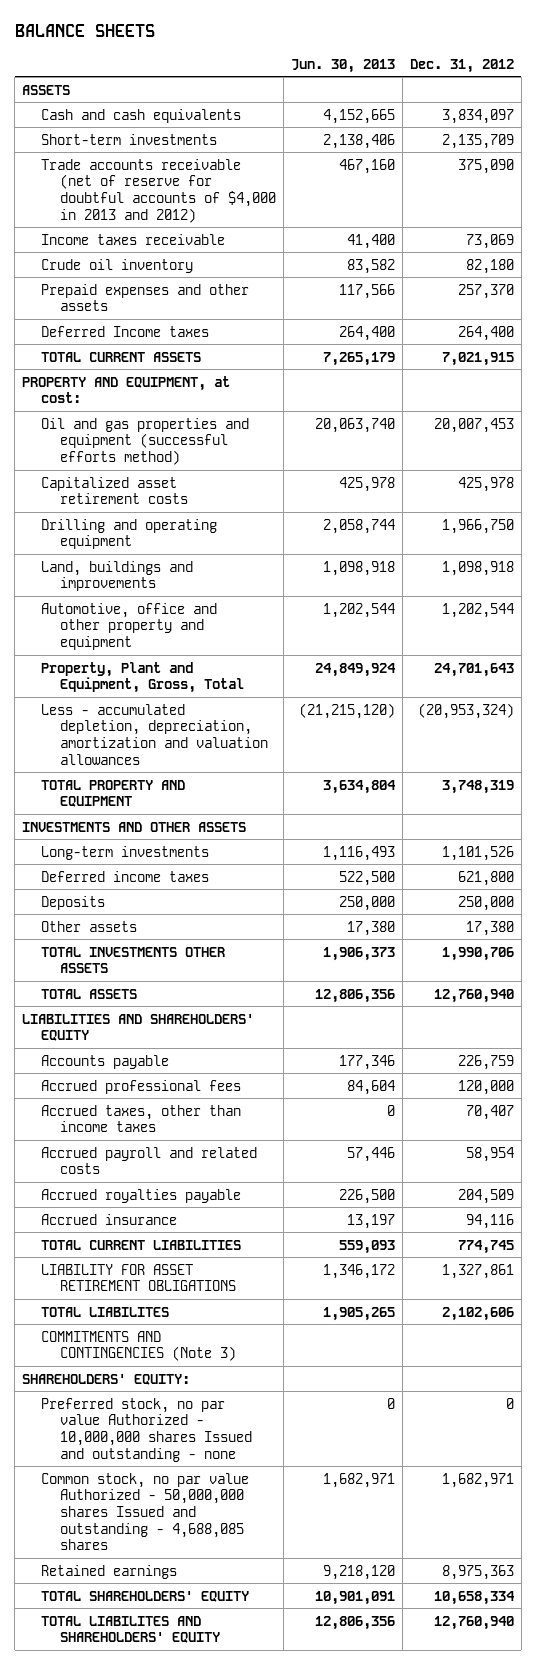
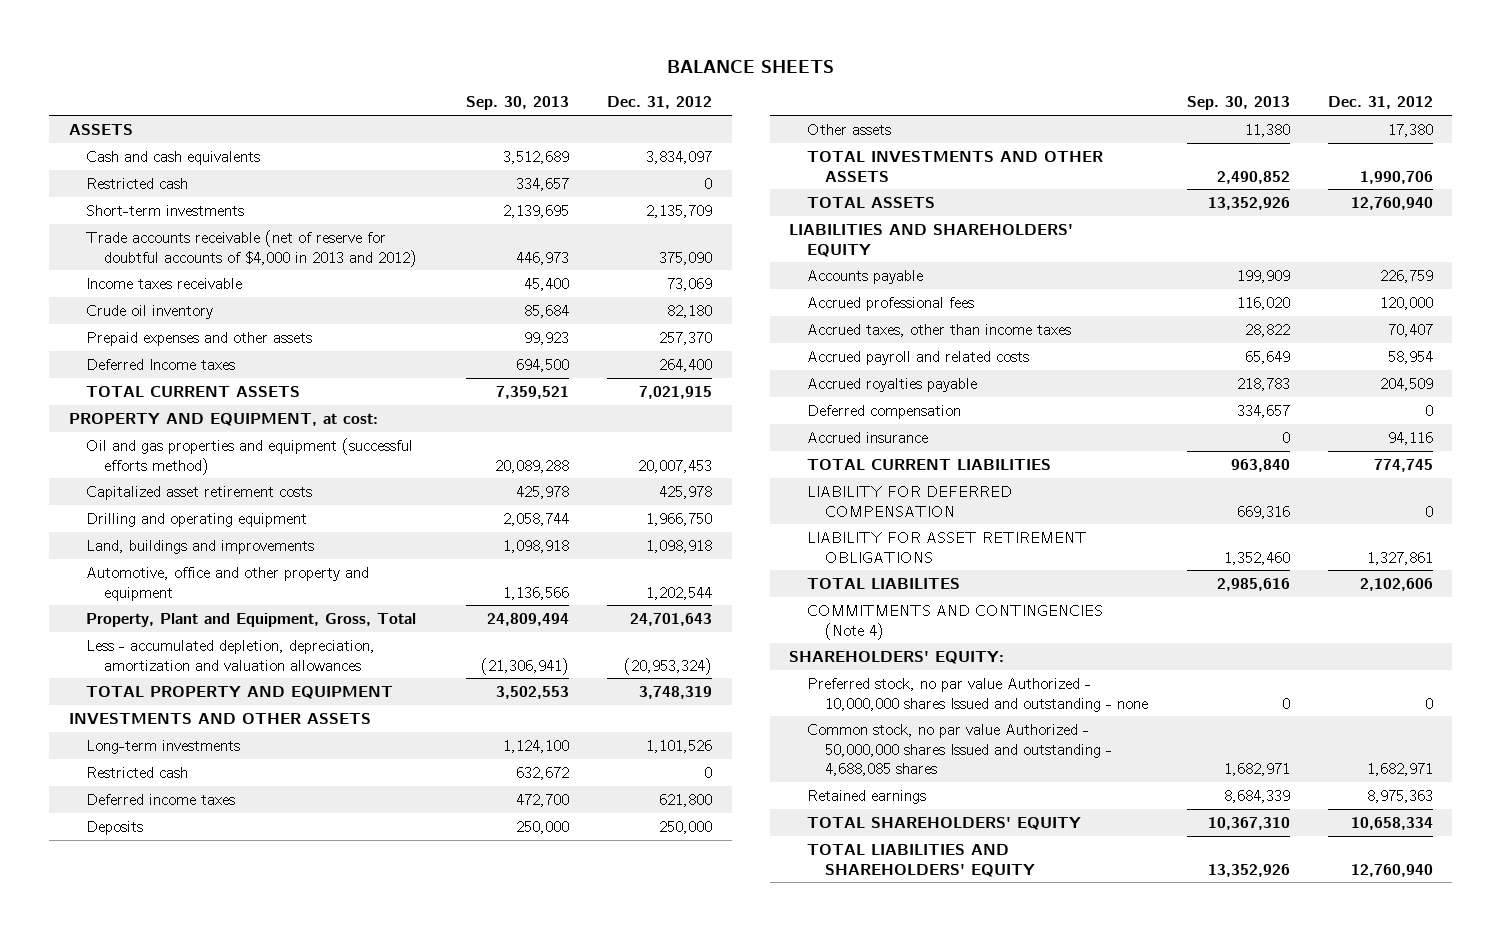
- | Jun. 30, 2013 | Dec. 31, 2012
+ | Sep. 30, 2013 | Dec. 31, 2012
+ Restricted cash | 334,657 | 0
+ Restricted cash | 632,672 | 0
- TOTAL INVESTMENTS OTHER ASSETS | 1,906,373 | 1,990,706
+ TOTAL INVESTMENTS AND OTHER ASSETS | 2,490,852 | 1,990,706
+ Deferred compensation | 334,657 | 0
+ LIABILITY FOR DEFERRED COMPENSATION | 669,316 | 0
- COMMITMENTS AND CONTINGENCIES (Note 3)
+ COMMITMENTS AND CONTINGENCIES (Note 4)
- TOTAL LIABILITES AND SHAREHOLDERS' EQUITY | 12,806,356 | 12,760,940
+ TOTAL LIABILITIES AND SHAREHOLDERS' EQUITY | 13,352,926 | 12,760,940

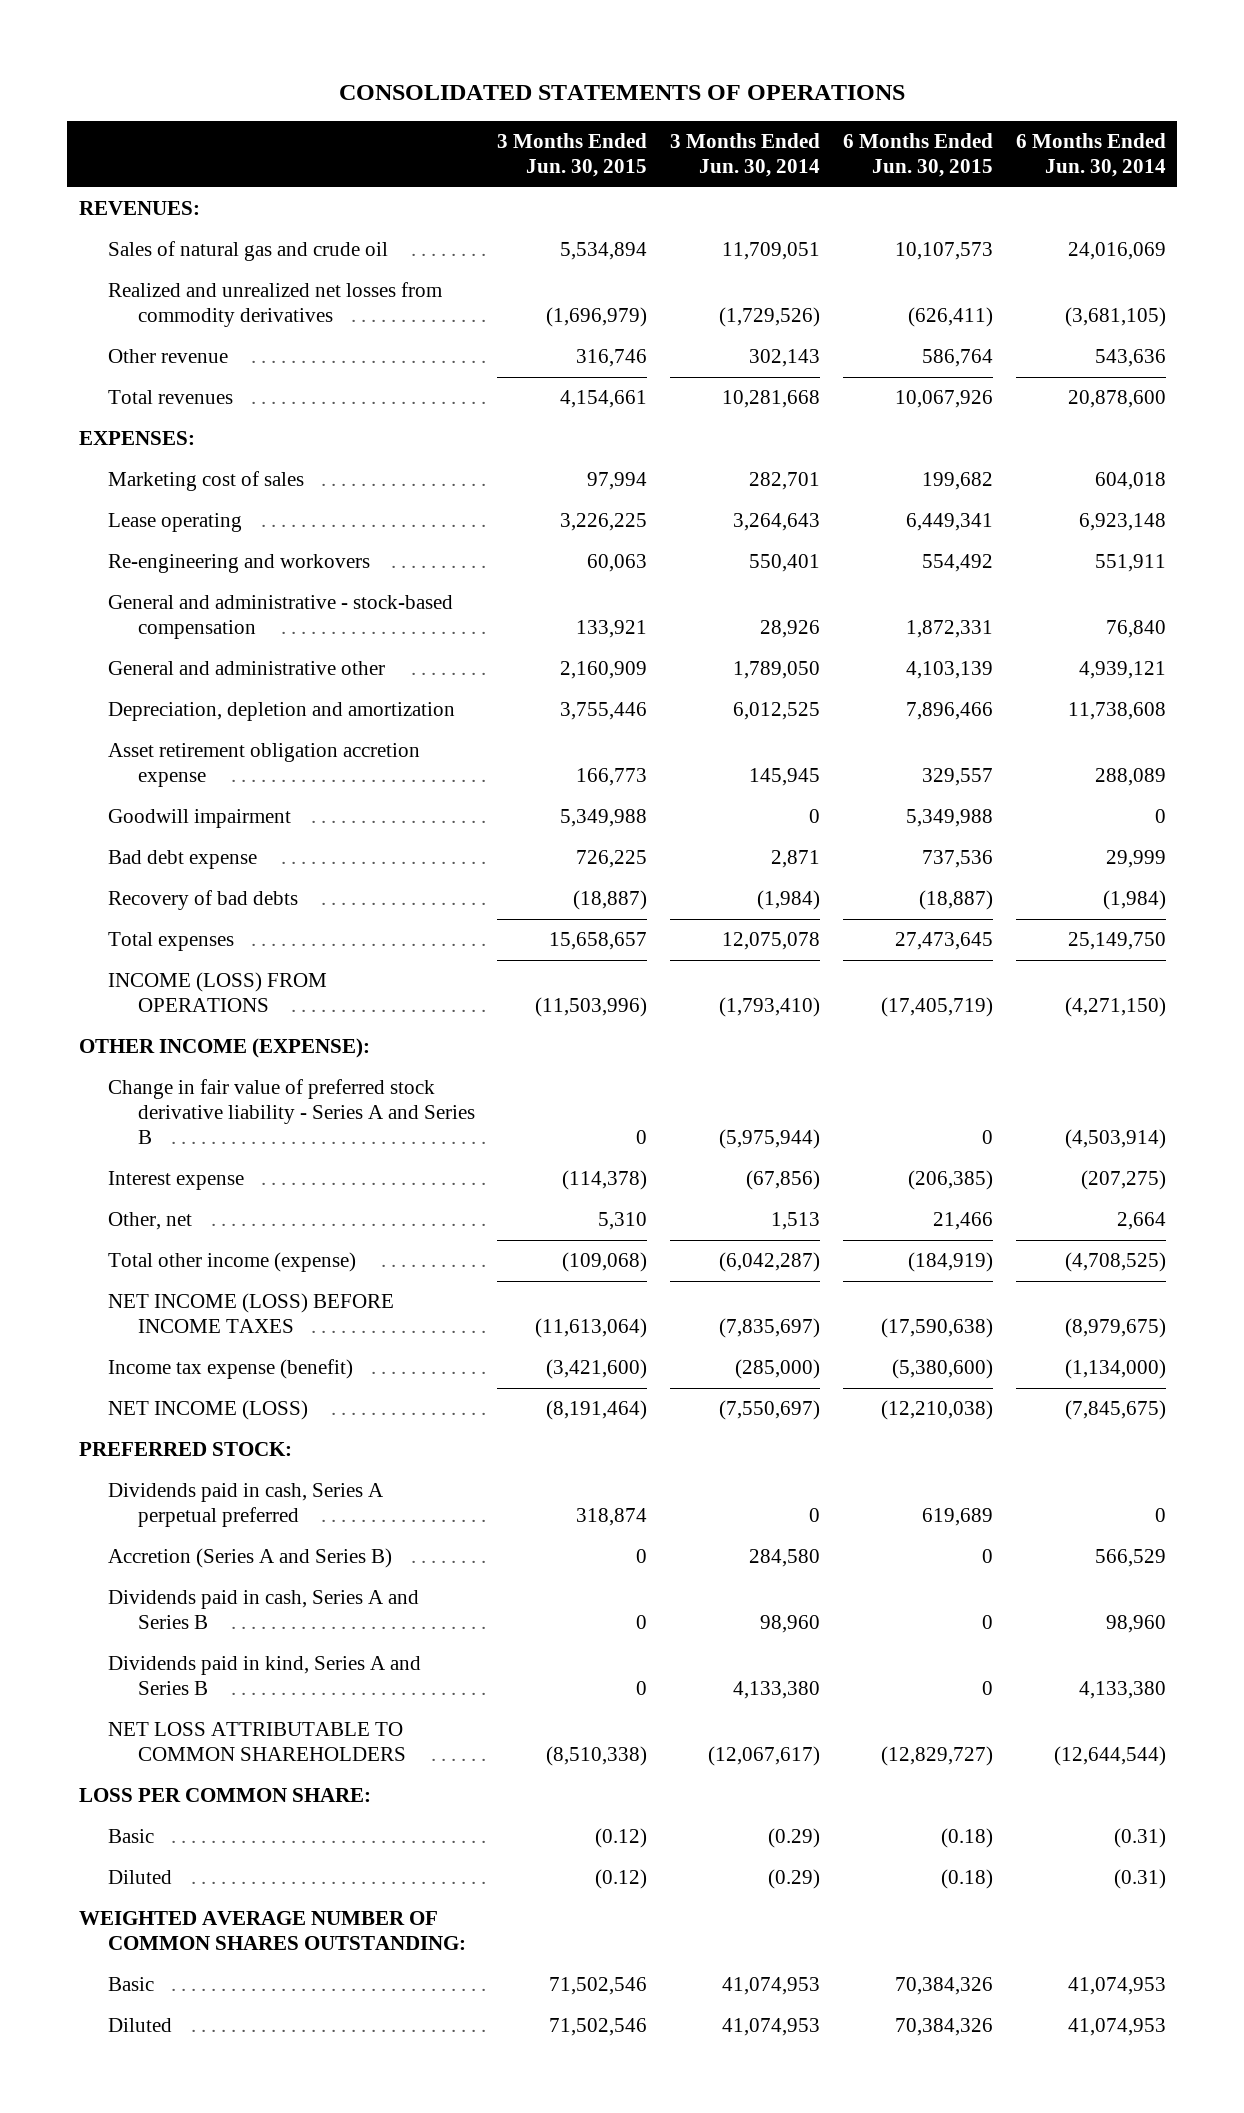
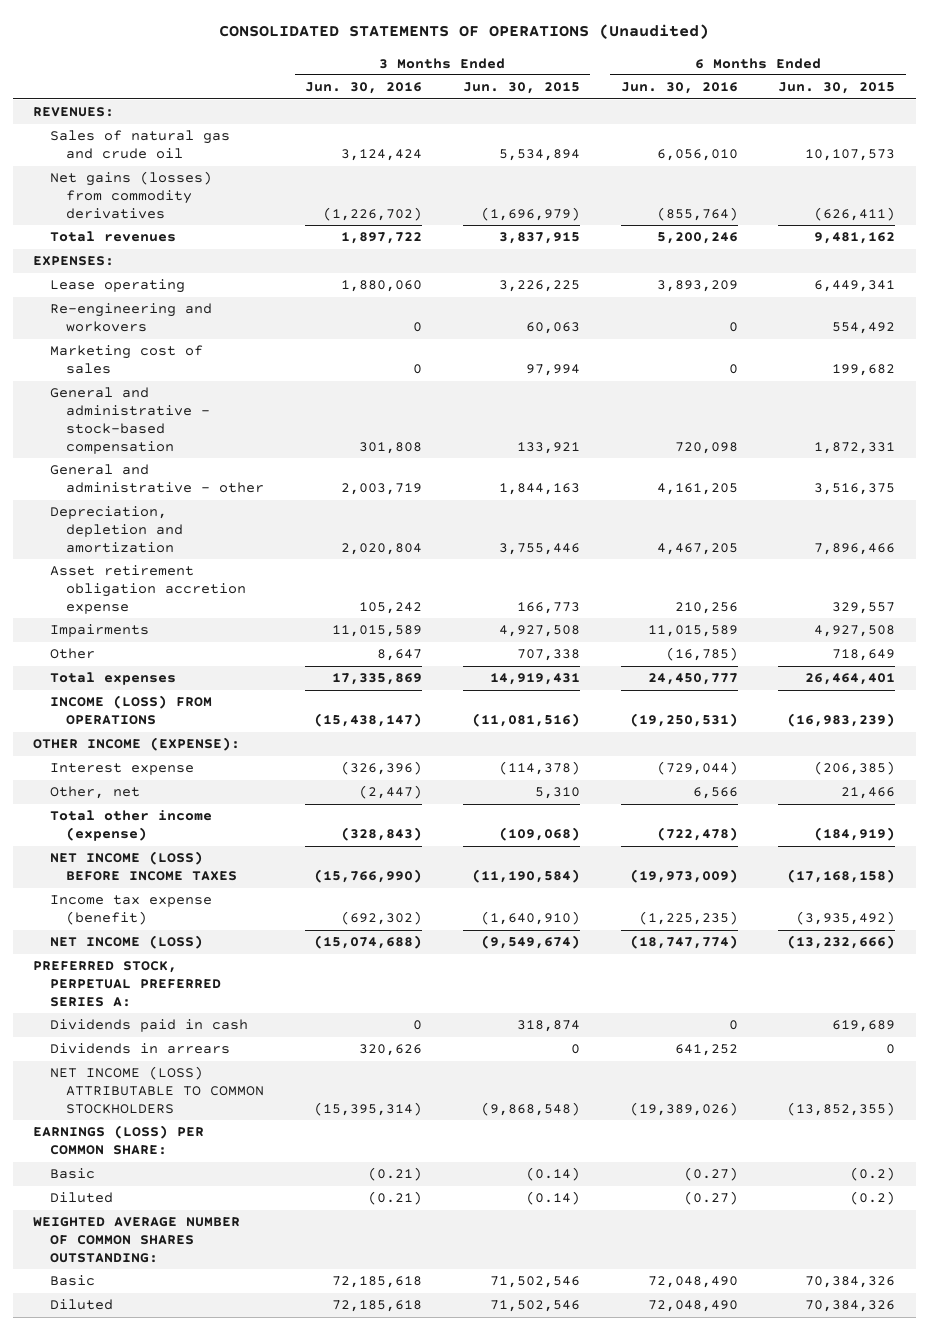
- CONSOLIDATED STATEMENTS OF OPERATIONS
+ CONSOLIDATED STATEMENTS OF OPERATIONS (Unaudited)
- | 3 Months Ended Jun. 30, 2015 | 3 Months Ended Jun. 30, 2014 | 6 Months Ended Jun. 30, 2015 | 6 Months Ended Jun. 30, 2014
+ | 3 Months Ended Jun. 30, 2016 | 3 Months Ended Jun. 30, 2015 | 6 Months Ended Jun. 30, 2016 | 6 Months Ended Jun. 30, 2015
- Realized and unrealized net losses from commodity derivatives | (1,696,979) | (1,729,526) | (626,411) | (3,681,105)
- Other revenue | 316,746 | 302,143 | 586,764 | 543,636
- Total revenues | 4,154,661 | 10,281,668 | 10,067,926 | 20,878,600
+ Net gains (losses) from commodity derivatives | (1,226,702) | (1,696,979) | (855,764) | (626,411)
+ Total revenues | 1,897,722 | 3,837,915 | 5,200,246 | 9,481,162
moved down: Marketing cost of sales | 0 | 97,994 | 0 | 199,682
- General and administrative other | 2,160,909 | 1,789,050 | 4,103,139 | 4,939,121
+ General and administrative - other | 2,003,719 | 1,844,163 | 4,161,205 | 3,516,375
- Goodwill impairment | 5,349,988 | 0 | 5,349,988 | 0
- Bad debt expense | 726,225 | 2,871 | 737,536 | 29,999
- Recovery of bad debts | (18,887) | (1,984) | (18,887) | (1,984)
- Total expenses | 15,658,657 | 12,075,078 | 27,473,645 | 25,149,750
- INCOME (LOSS) FROM OPERATIONS | (11,503,996) | (1,793,410) | (17,405,719) | (4,271,150)
+ Impairments | 11,015,589 | 4,927,508 | 11,015,589 | 4,927,508
+ Other | 8,647 | 707,338 | (16,785) | 718,649
+ Total expenses | 17,335,869 | 14,919,431 | 24,450,777 | 26,464,401
+ INCOME (LOSS) FROM OPERATIONS | (15,438,147) | (11,081,516) | (19,250,531) | (16,983,239)
- Change in fair value of preferred stock derivative liability - Series A and Series B | 0 | (5,975,944) | 0 | (4,503,914)
- NET INCOME (LOSS) BEFORE INCOME TAXES | (11,613,064) | (7,835,697) | (17,590,638) | (8,979,675)
- Income tax expense (benefit) | (3,421,600) | (285,000) | (5,380,600) | (1,134,000)
- NET INCOME (LOSS) | (8,191,464) | (7,550,697) | (12,210,038) | (7,845,675)
- PREFERRED STOCK:
- Dividends paid in cash, Series A perpetual preferred | 318,874 | 0 | 619,689 | 0
- Accretion (Series A and Series B) | 0 | 284,580 | 0 | 566,529
- Dividends paid in cash, Series A and Series B | 0 | 98,960 | 0 | 98,960
- Dividends paid in kind, Series A and Series B | 0 | 4,133,380 | 0 | 4,133,380
- NET LOSS ATTRIBUTABLE TO COMMON SHAREHOLDERS | (8,510,338) | (12,067,617) | (12,829,727) | (12,644,544)
- LOSS PER COMMON SHARE:
- Basic | (0.12) | (0.29) | (0.18) | (0.31)
- Diluted | (0.12) | (0.29) | (0.18) | (0.31)
+ NET INCOME (LOSS) BEFORE INCOME TAXES | (15,766,990) | (11,190,584) | (19,973,009) | (17,168,158)
+ Income tax expense (benefit) | (692,302) | (1,640,910) | (1,225,235) | (3,935,492)
+ NET INCOME (LOSS) | (15,074,688) | (9,549,674) | (18,747,774) | (13,232,666)
+ PREFERRED STOCK, PERPETUAL PREFERRED SERIES A:
+ Dividends paid in cash | 0 | 318,874 | 0 | 619,689
+ Dividends in arrears | 320,626 | 0 | 641,252 | 0
+ NET INCOME (LOSS) ATTRIBUTABLE TO COMMON STOCKHOLDERS | (15,395,314) | (9,868,548) | (19,389,026) | (13,852,355)
+ EARNINGS (LOSS) PER COMMON SHARE:
+ Basic | (0.21) | (0.14) | (0.27) | (0.2)
+ Diluted | (0.21) | (0.14) | (0.27) | (0.2)

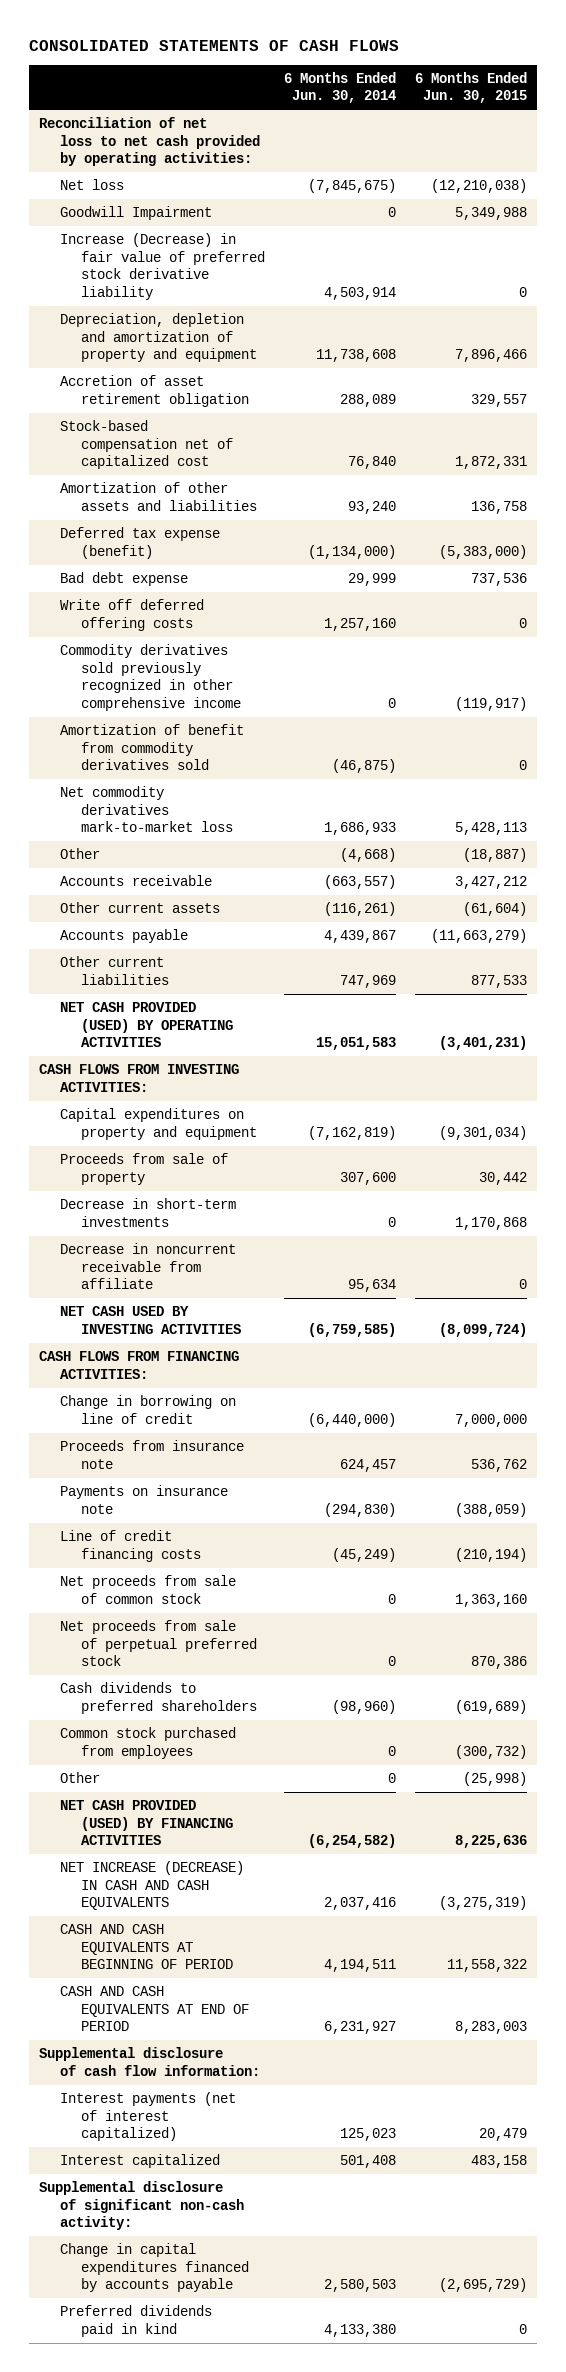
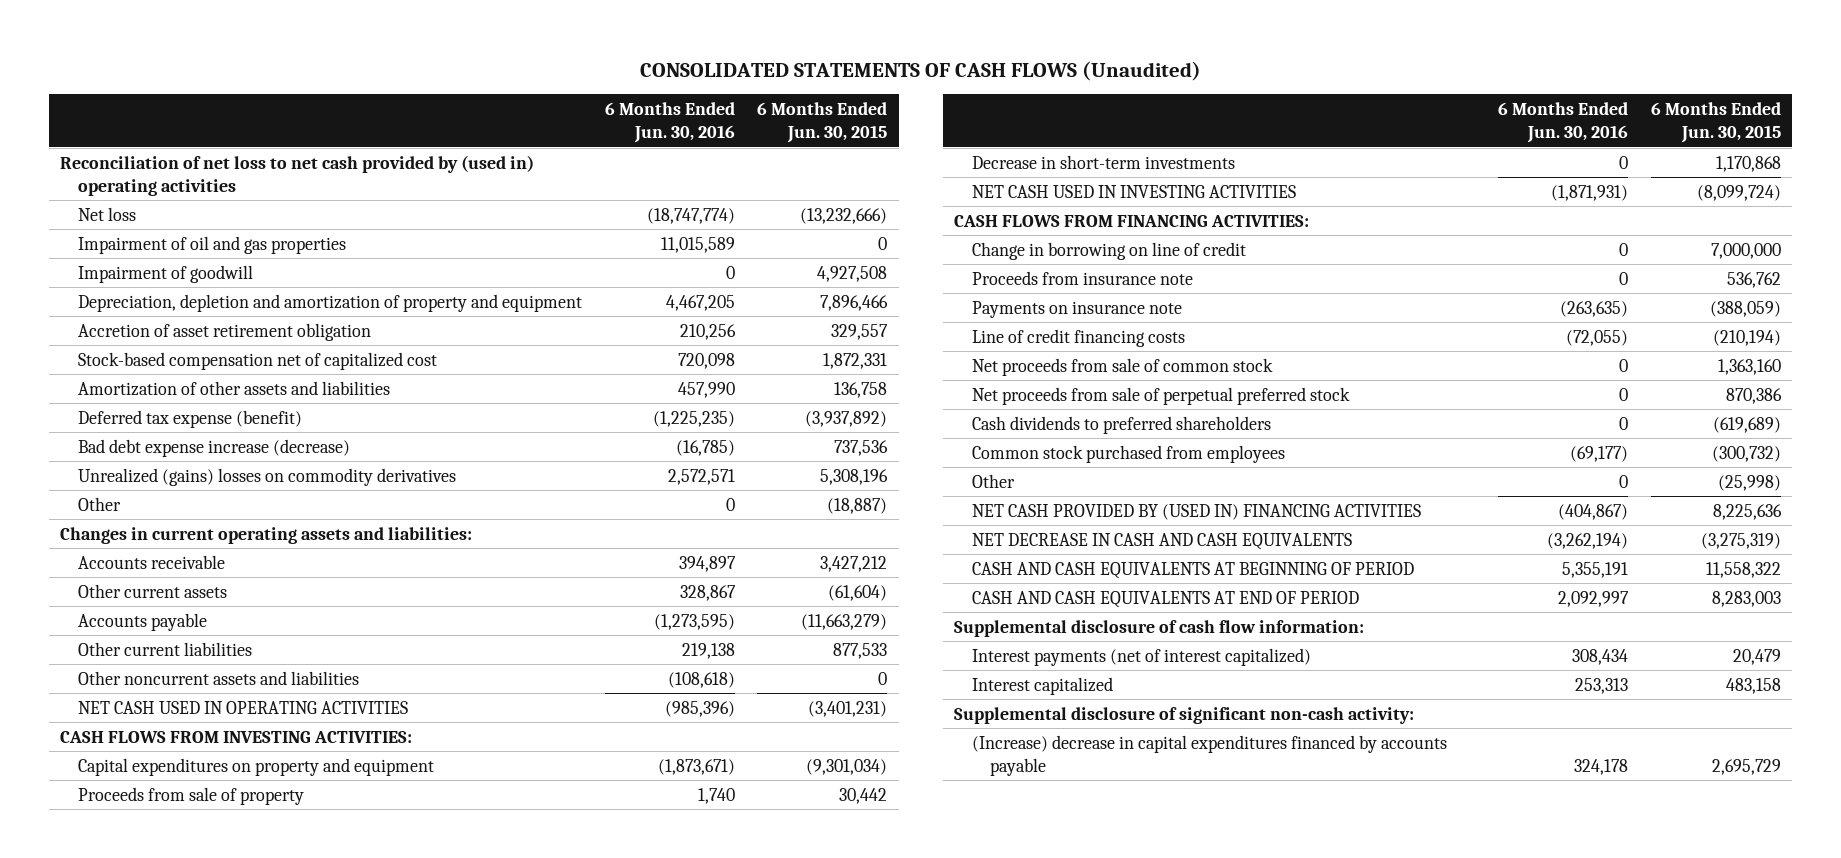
- CONSOLIDATED STATEMENTS OF CASH FLOWS
+ CONSOLIDATED STATEMENTS OF CASH FLOWS (Unaudited)
- | 6 Months Ended Jun. 30, 2014 | 6 Months Ended Jun. 30, 2015
+ | 6 Months Ended Jun. 30, 2016 | 6 Months Ended Jun. 30, 2015
- Reconciliation of net loss to net cash provided by operating activities:
- Net loss | (7,845,675) | (12,210,038)
- Goodwill Impairment | 0 | 5,349,988
- Increase (Decrease) in fair value of preferred stock derivative liability | 4,503,914 | 0
+ Reconciliation of net loss to net cash provided by (used in) operating activities
+ Net loss | (18,747,774) | (13,232,666)
+ Impairment of oil and gas properties | 11,015,589 | 0
+ Impairment of goodwill | 0 | 4,927,508
- Deferred tax expense (benefit) | (1,134,000) | (5,383,000)
- Bad debt expense | 29,999 | 737,536
- Write off deferred offering costs | 1,257,160 | 0
- Commodity derivatives sold previously recognized in other comprehensive income | 0 | (119,917)
- Amortization of benefit from commodity derivatives sold | (46,875) | 0
- Net commodity derivatives mark-to-market loss | 1,686,933 | 5,428,113
+ Deferred tax expense (benefit) | (1,225,235) | (3,937,892)
+ Bad debt expense increase (decrease) | (16,785) | 737,536
+ Unrealized (gains) losses on commodity derivatives | 2,572,571 | 5,308,196
+ Changes in current operating assets and liabilities:
- NET CASH PROVIDED (USED) BY OPERATING ACTIVITIES | 15,051,583 | (3,401,231)
+ Other noncurrent assets and liabilities | (108,618) | 0
+ NET CASH USED IN OPERATING ACTIVITIES | (985,396) | (3,401,231)
- Decrease in noncurrent receivable from affiliate | 95,634 | 0
- NET CASH USED BY INVESTING ACTIVITIES | (6,759,585) | (8,099,724)
+ NET CASH USED IN INVESTING ACTIVITIES | (1,871,931) | (8,099,724)
- NET CASH PROVIDED (USED) BY FINANCING ACTIVITIES | (6,254,582) | 8,225,636
- NET INCREASE (DECREASE) IN CASH AND CASH EQUIVALENTS | 2,037,416 | (3,275,319)
+ NET CASH PROVIDED BY (USED IN) FINANCING ACTIVITIES | (404,867) | 8,225,636
+ NET DECREASE IN CASH AND CASH EQUIVALENTS | (3,262,194) | (3,275,319)
- Change in capital expenditures financed by accounts payable | 2,580,503 | (2,695,729)
- Preferred dividends paid in kind | 4,133,380 | 0
+ (Increase) decrease in capital expenditures financed by accounts payable | 324,178 | 2,695,729

